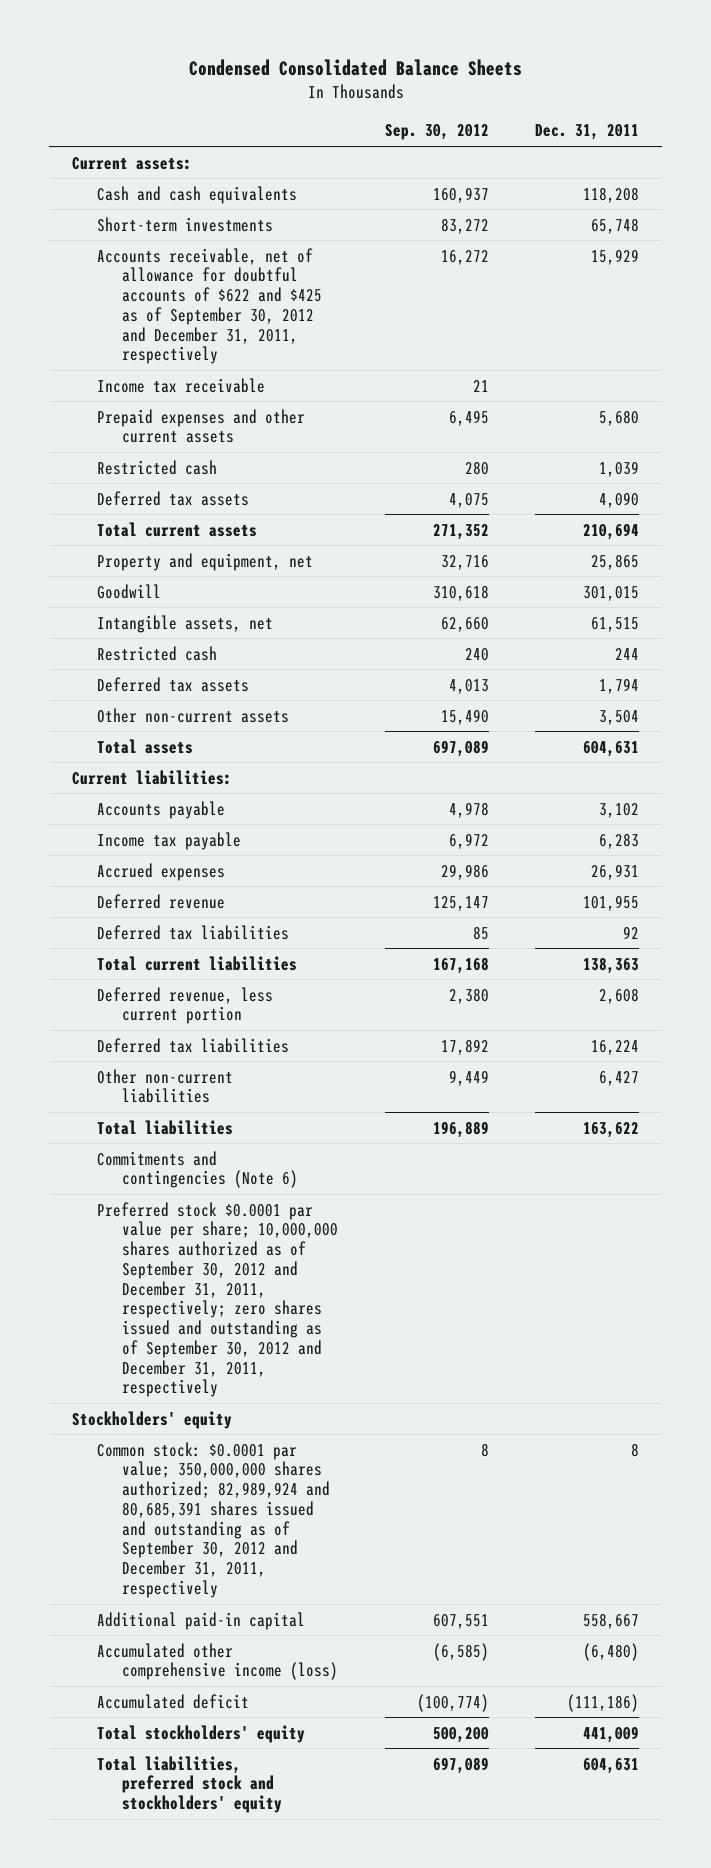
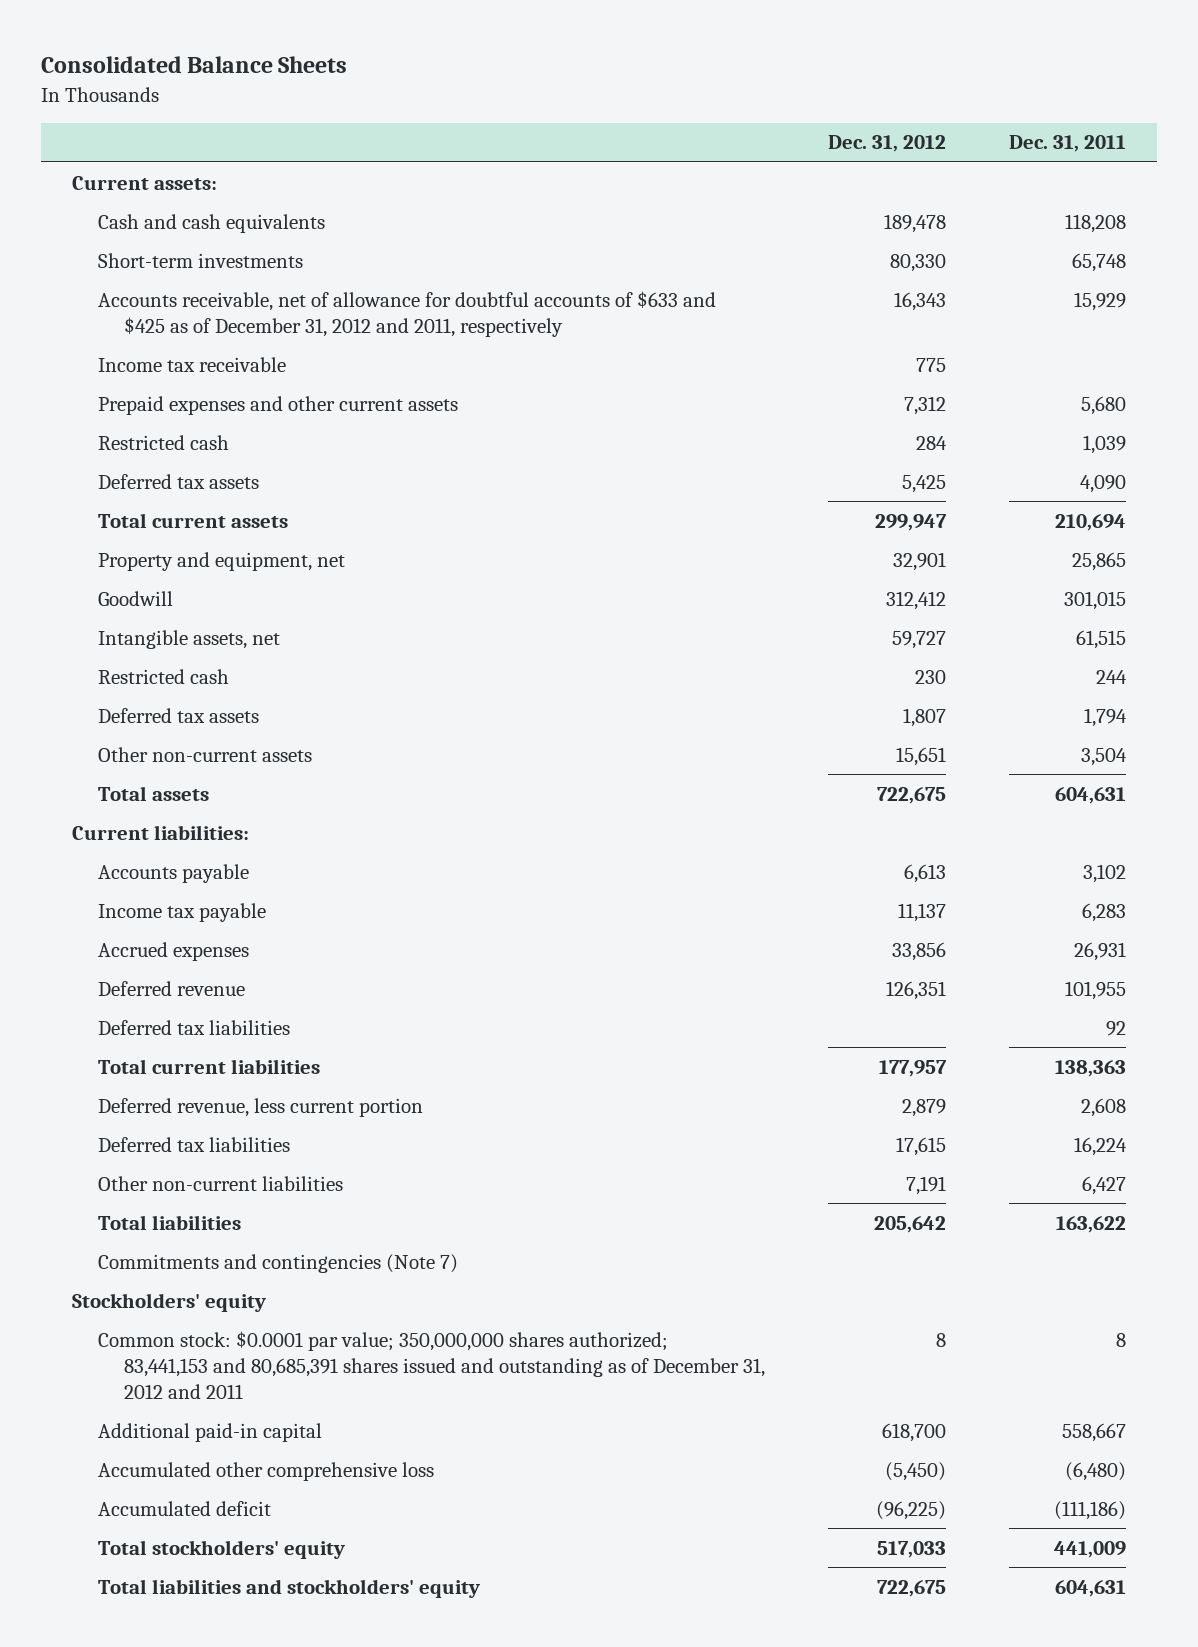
- Condensed Consolidated Balance Sheets
+ Consolidated Balance Sheets
- | Sep. 30, 2012 | Dec. 31, 2011
+ | Dec. 31, 2012 | Dec. 31, 2011
- Accounts receivable, net of allowance for doubtful accounts of $622 and $425 as of September 30, 2012 and December 31, 2011, respectively | 16,272 | 15,929
+ Accounts receivable, net of allowance for doubtful accounts of $633 and $425 as of December 31, 2012 and 2011, respectively | 16,343 | 15,929
- Commitments and contingencies (Note 6)
- Preferred stock $0.0001 par value per share; 10,000,000 shares authorized as of September 30, 2012 and December 31, 2011, respectively; zero shares issued and outstanding as of September 30, 2012 and December 31, 2011, respectively
+ Commitments and contingencies (Note 7)
- Common stock: $0.0001 par value; 350,000,000 shares authorized; 82,989,924 and 80,685,391 shares issued and outstanding as of September 30, 2012 and December 31, 2011, respectively | 8 | 8
+ Common stock: $0.0001 par value; 350,000,000 shares authorized; 83,441,153 and 80,685,391 shares issued and outstanding as of December 31, 2012 and 2011 | 8 | 8
- Accumulated other comprehensive income (loss) | (6,585) | (6,480)
+ Accumulated other comprehensive loss | (5,450) | (6,480)
- Total liabilities, preferred stock and stockholders' equity | 697,089 | 604,631
+ Total liabilities and stockholders' equity | 722,675 | 604,631

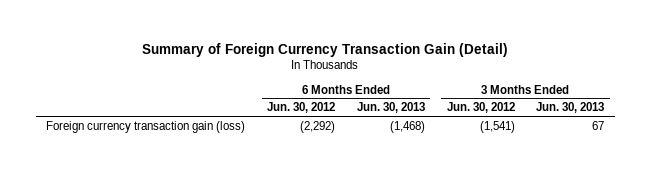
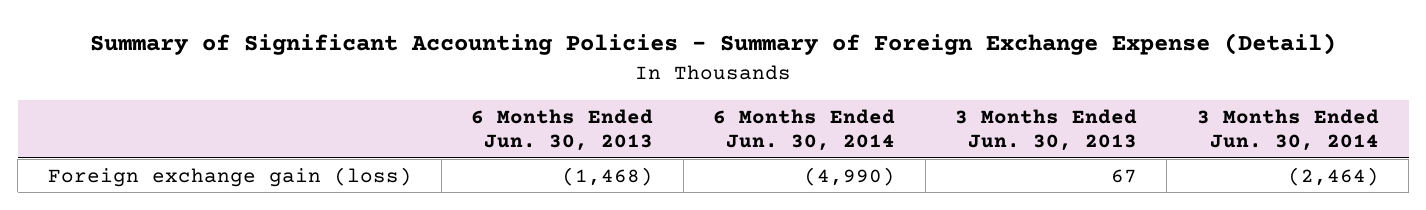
- Summary of Foreign Currency Transaction Gain (Detail)
+ Summary of Significant Accounting Policies - Summary of Foreign Exchange Expense (Detail)
- | 6 Months Ended Jun. 30, 2012 | 6 Months Ended Jun. 30, 2013 | 3 Months Ended Jun. 30, 2012 | 3 Months Ended Jun. 30, 2013
+ | 6 Months Ended Jun. 30, 2013 | 6 Months Ended Jun. 30, 2014 | 3 Months Ended Jun. 30, 2013 | 3 Months Ended Jun. 30, 2014
- Foreign currency transaction gain (loss) | (2,292) | (1,468) | (1,541) | 67
+ Foreign exchange gain (loss) | (1,468) | (4,990) | 67 | (2,464)

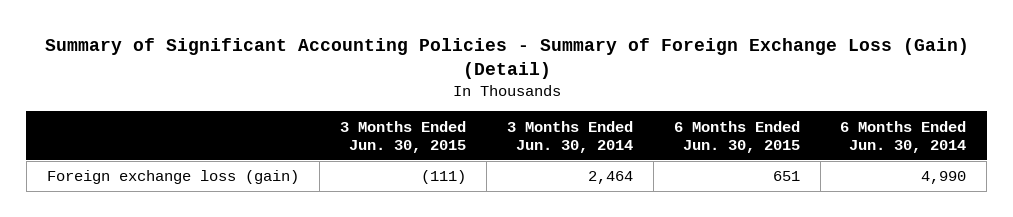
- Summary of Significant Accounting Policies - Summary of Foreign Exchange Expense (Detail)
+ Summary of Significant Accounting Policies - Summary of Foreign Exchange Loss (Gain) (Detail)
- | 6 Months Ended Jun. 30, 2013 | 6 Months Ended Jun. 30, 2014 | 3 Months Ended Jun. 30, 2013 | 3 Months Ended Jun. 30, 2014
+ | 3 Months Ended Jun. 30, 2015 | 3 Months Ended Jun. 30, 2014 | 6 Months Ended Jun. 30, 2015 | 6 Months Ended Jun. 30, 2014
- Foreign exchange gain (loss) | (1,468) | (4,990) | 67 | (2,464)
+ Foreign exchange loss (gain) | (111) | 2,464 | 651 | 4,990

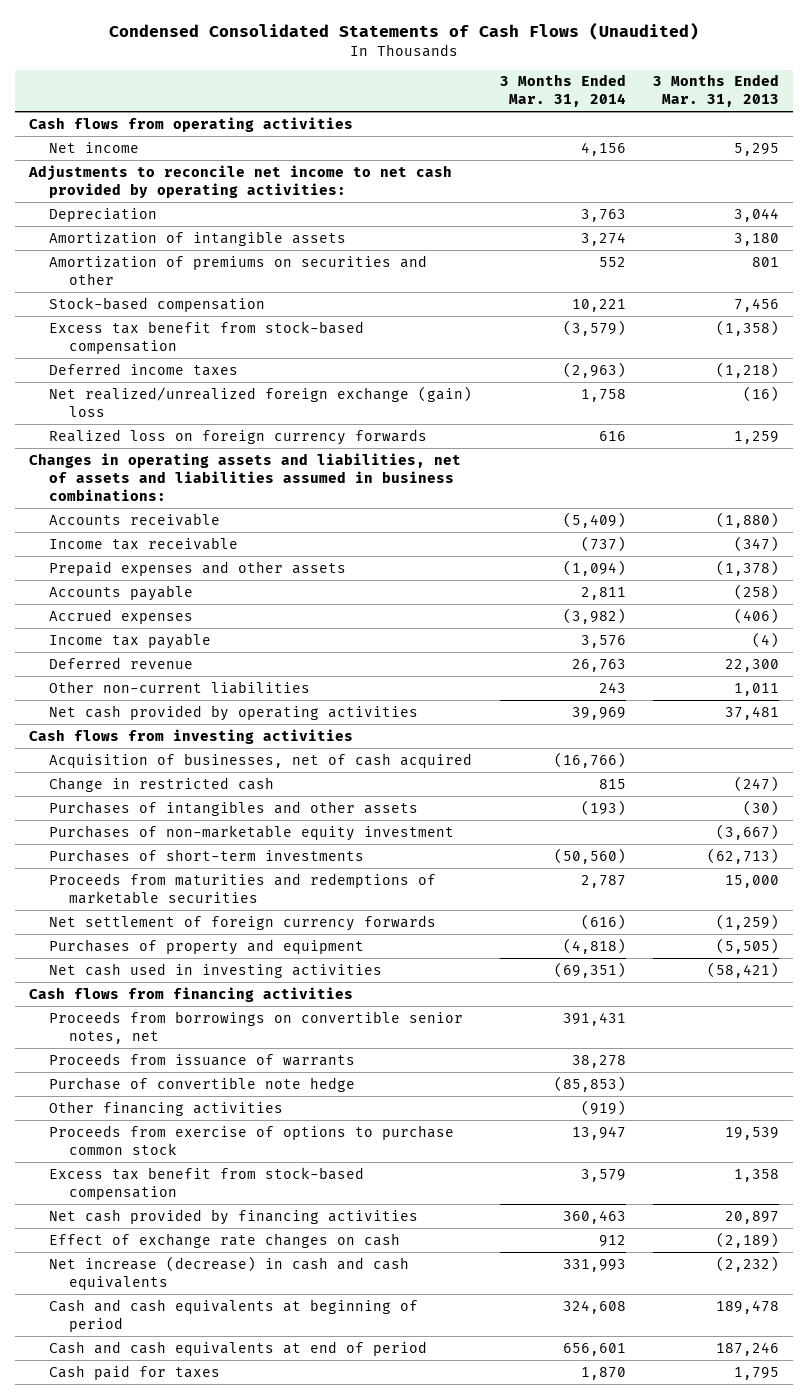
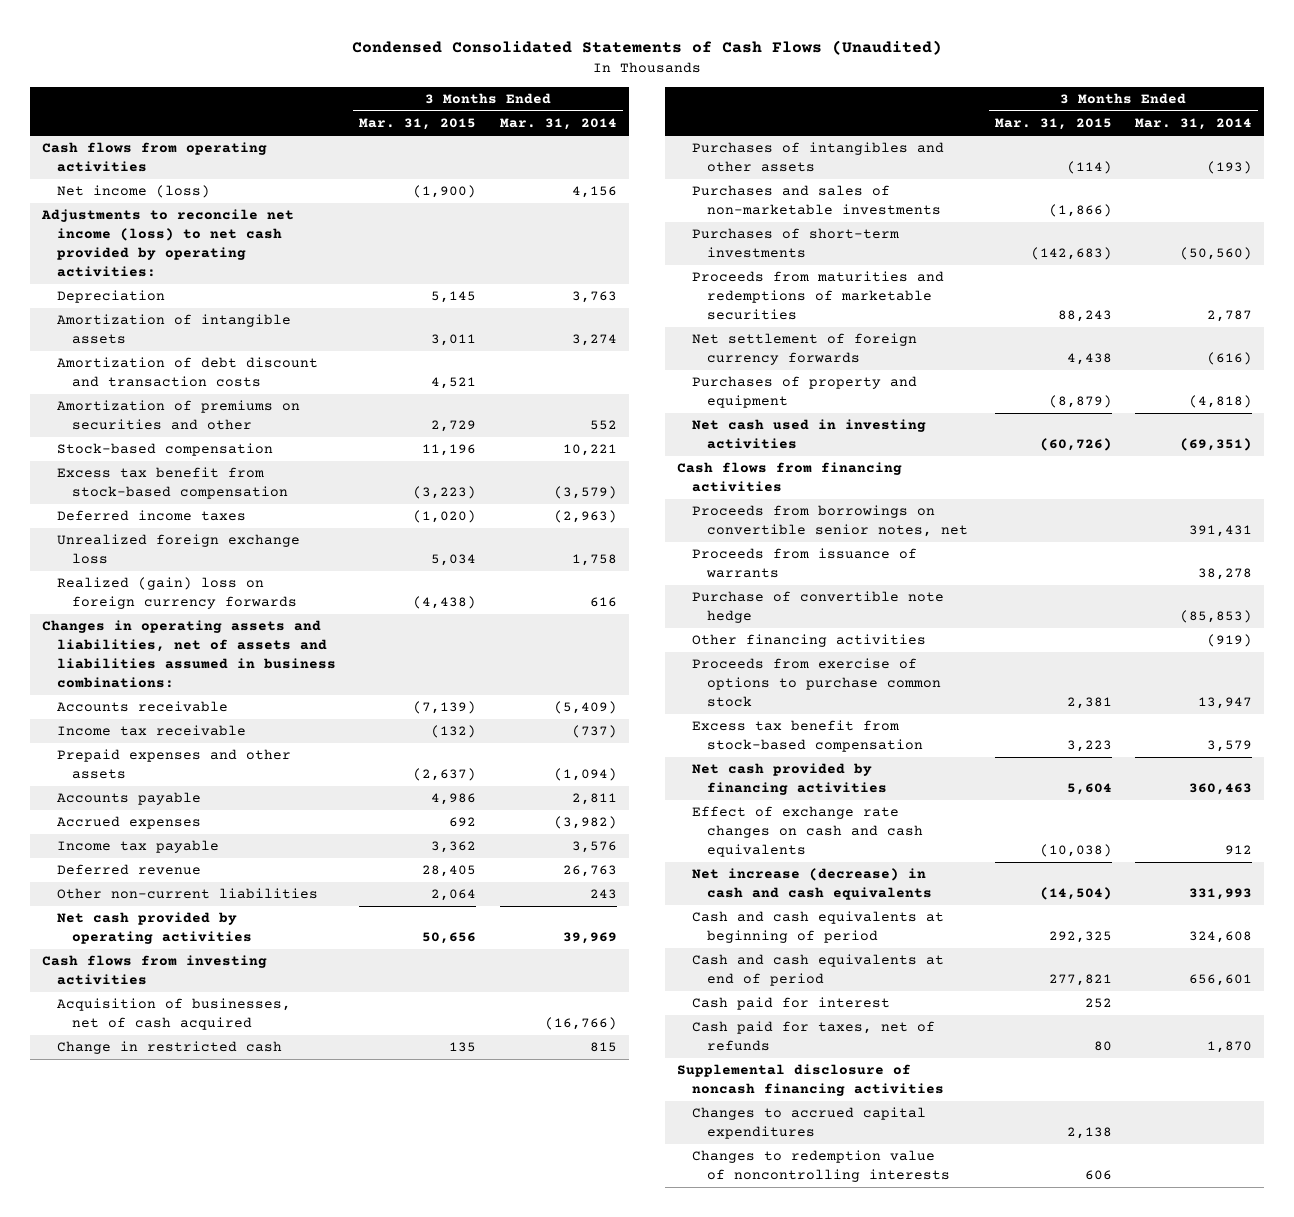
- | 3 Months Ended Mar. 31, 2014 | 3 Months Ended Mar. 31, 2013
+ | 3 Months Ended Mar. 31, 2015 | 3 Months Ended Mar. 31, 2014
- Net income | 4,156 | 5,295
- Adjustments to reconcile net income to net cash provided by operating activities:
+ Net income (loss) | (1,900) | 4,156
+ Adjustments to reconcile net income (loss) to net cash provided by operating activities:
+ Amortization of debt discount and transaction costs | 4,521 |
- Net realized/unrealized foreign exchange (gain) loss | 1,758 | (16)
- Realized loss on foreign currency forwards | 616 | 1,259
+ Unrealized foreign exchange loss | 5,034 | 1,758
+ Realized (gain) loss on foreign currency forwards | (4,438) | 616
- Purchases of non-marketable equity investment | | (3,667)
+ Purchases and sales of non-marketable investments | (1,866) |
- Effect of exchange rate changes on cash | 912 | (2,189)
+ Effect of exchange rate changes on cash and cash equivalents | (10,038) | 912
- Cash paid for taxes | 1,870 | 1,795
+ Cash paid for interest | 252 |
+ Cash paid for taxes, net of refunds | 80 | 1,870
+ Supplemental disclosure of noncash financing activities
+ Changes to accrued capital expenditures | 2,138 |
+ Changes to redemption value of noncontrolling interests | 606 |

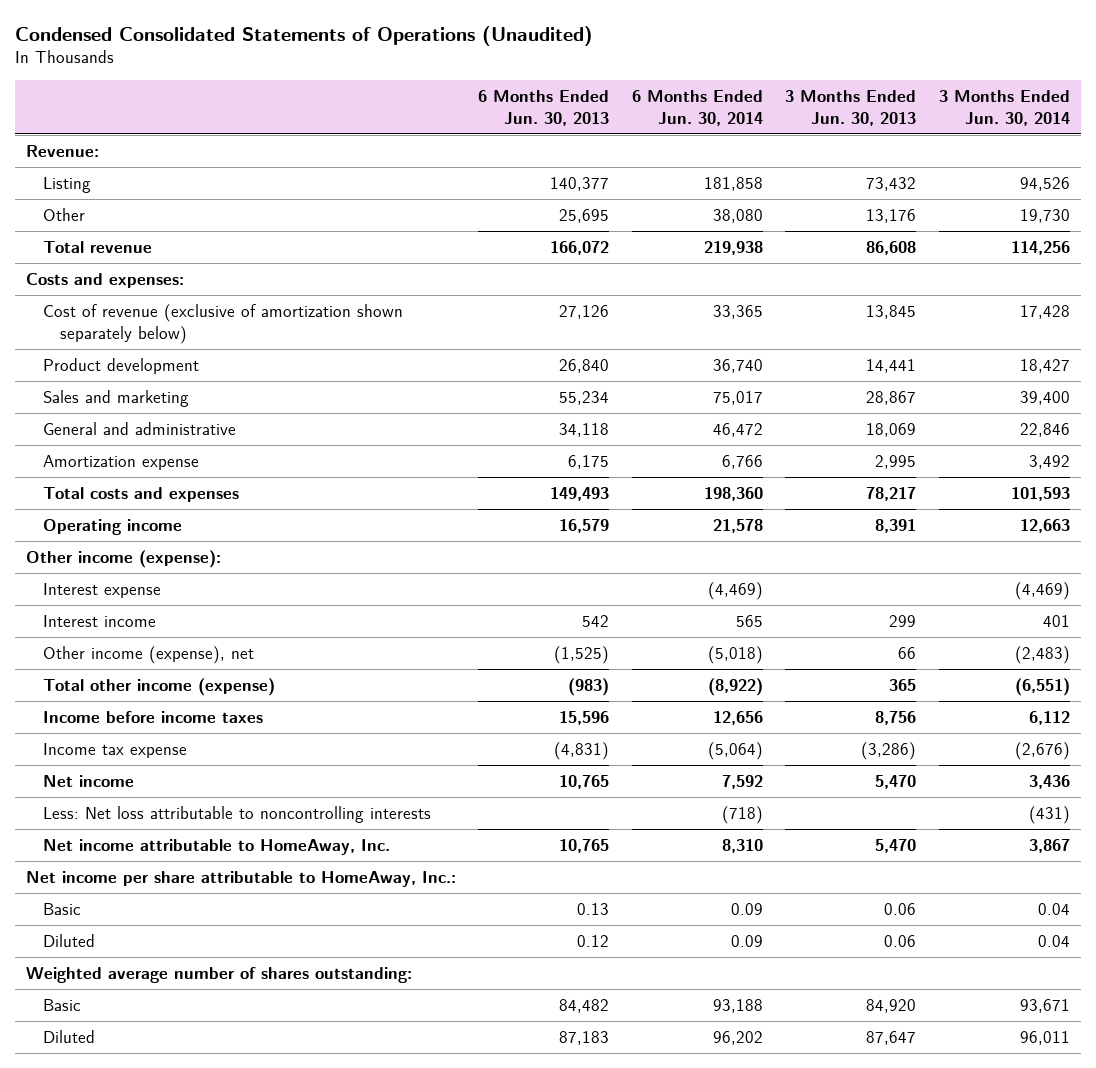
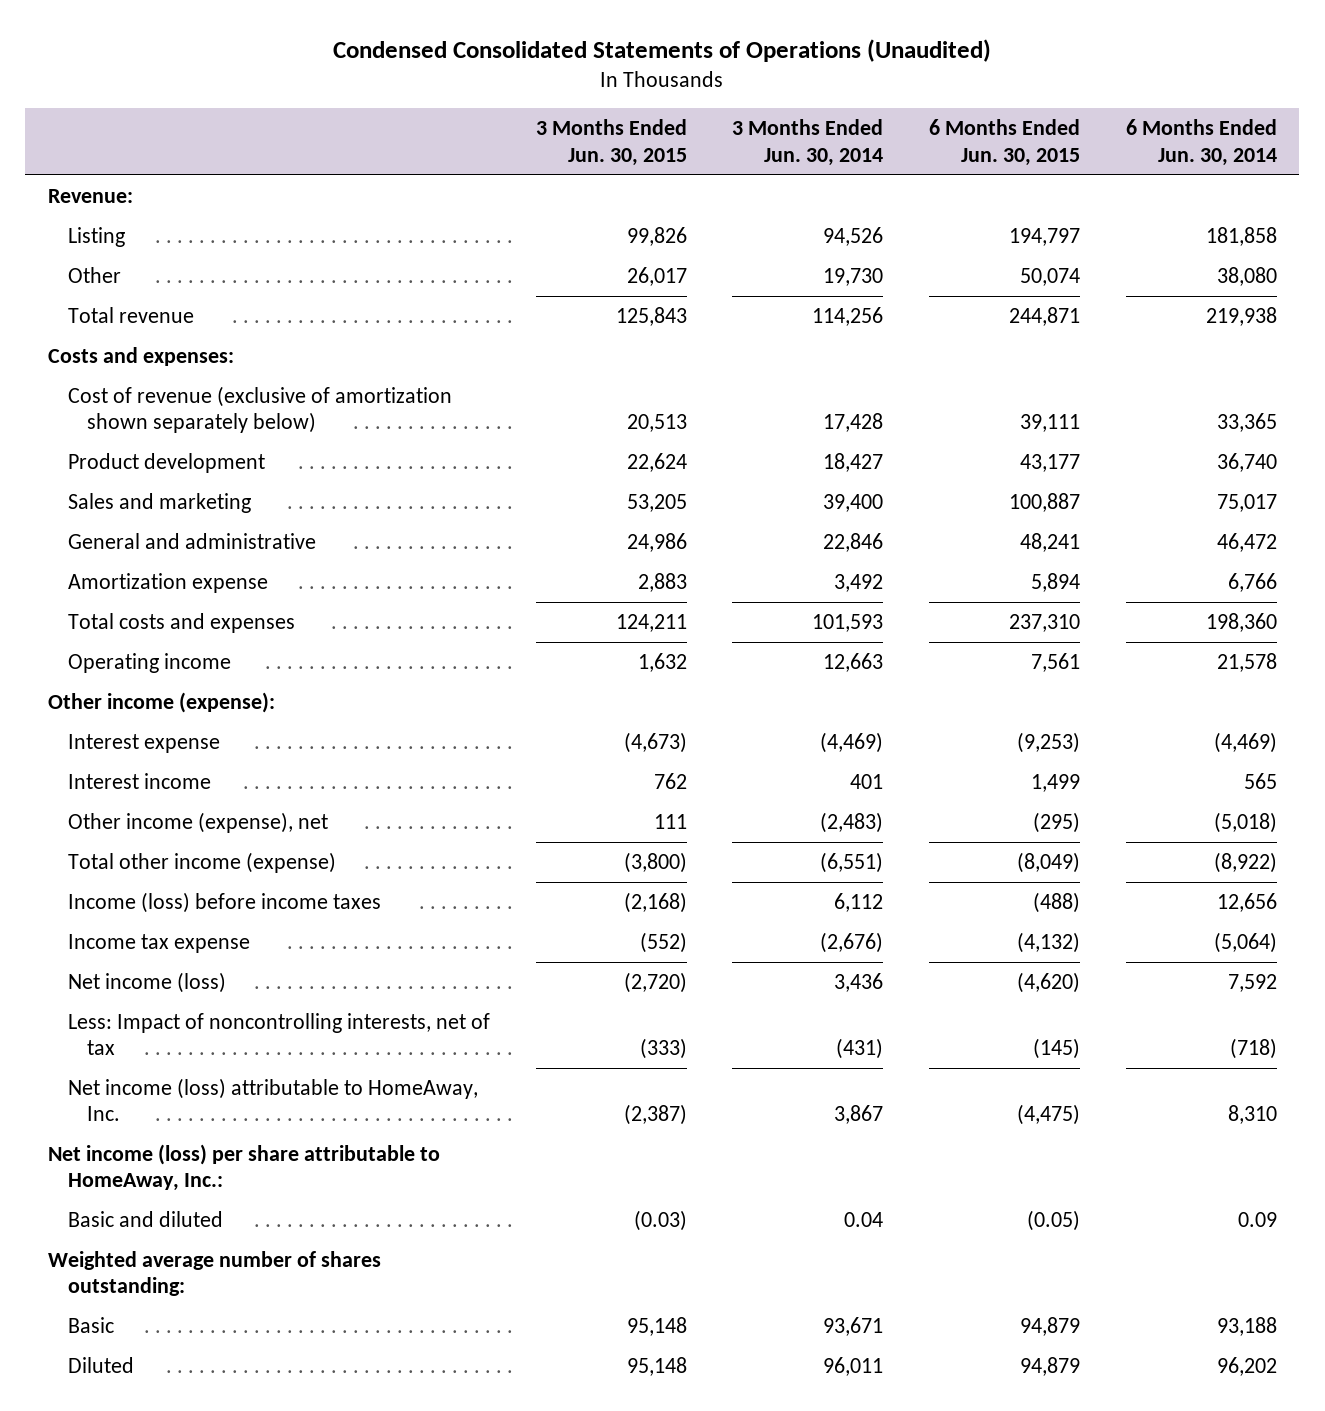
- | 6 Months Ended Jun. 30, 2013 | 6 Months Ended Jun. 30, 2014 | 3 Months Ended Jun. 30, 2013 | 3 Months Ended Jun. 30, 2014
+ | 3 Months Ended Jun. 30, 2015 | 3 Months Ended Jun. 30, 2014 | 6 Months Ended Jun. 30, 2015 | 6 Months Ended Jun. 30, 2014
- Income before income taxes | 15,596 | 12,656 | 8,756 | 6,112
+ Income (loss) before income taxes | (2,168) | 6,112 | (488) | 12,656
- Net income | 10,765 | 7,592 | 5,470 | 3,436
- Less: Net loss attributable to noncontrolling interests | | (718) | | (431)
- Net income attributable to HomeAway, Inc. | 10,765 | 8,310 | 5,470 | 3,867
- Net income per share attributable to HomeAway, Inc.:
- Basic | 0.13 | 0.09 | 0.06 | 0.04
- Diluted | 0.12 | 0.09 | 0.06 | 0.04
+ Net income (loss) | (2,720) | 3,436 | (4,620) | 7,592
+ Less: Impact of noncontrolling interests, net of tax | (333) | (431) | (145) | (718)
+ Net income (loss) attributable to HomeAway, Inc. | (2,387) | 3,867 | (4,475) | 8,310
+ Net income (loss) per share attributable to HomeAway, Inc.:
+ Basic and diluted | (0.03) | 0.04 | (0.05) | 0.09

